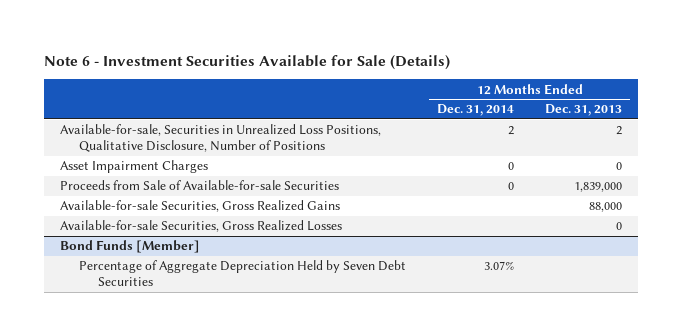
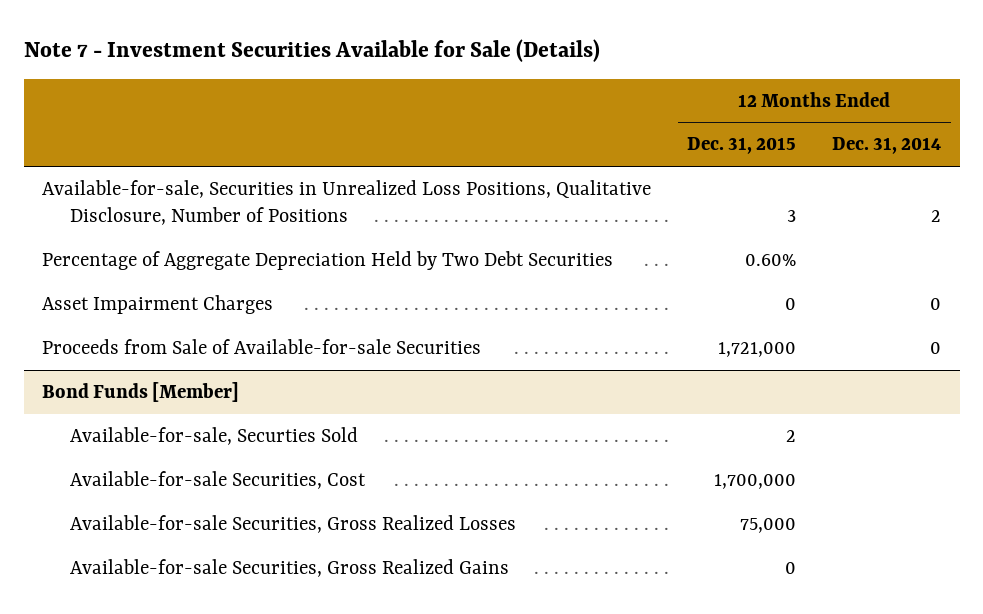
- Note 6 - Investment Securities Available for Sale (Details)
+ Note 7 - Investment Securities Available for Sale (Details)
- | 12 Months Ended Dec. 31, 2014 | 12 Months Ended Dec. 31, 2013
+ | 12 Months Ended Dec. 31, 2015 | 12 Months Ended Dec. 31, 2014
+ Percentage of Aggregate Depreciation Held by Two Debt Securities | 0.60% |
- Available-for-sale Securities, Gross Realized Gains | | 88,000
- Available-for-sale Securities, Gross Realized Losses | | 0
@ Bond Funds [Member]
- Percentage of Aggregate Depreciation Held by Seven Debt Securities | 3.07% |
+ Available-for-sale, Securties Sold | 2 |
+ Available-for-sale Securities, Cost | 1,700,000 |
+ Available-for-sale Securities, Gross Realized Losses | 75,000 |
+ Available-for-sale Securities, Gross Realized Gains | 0 |

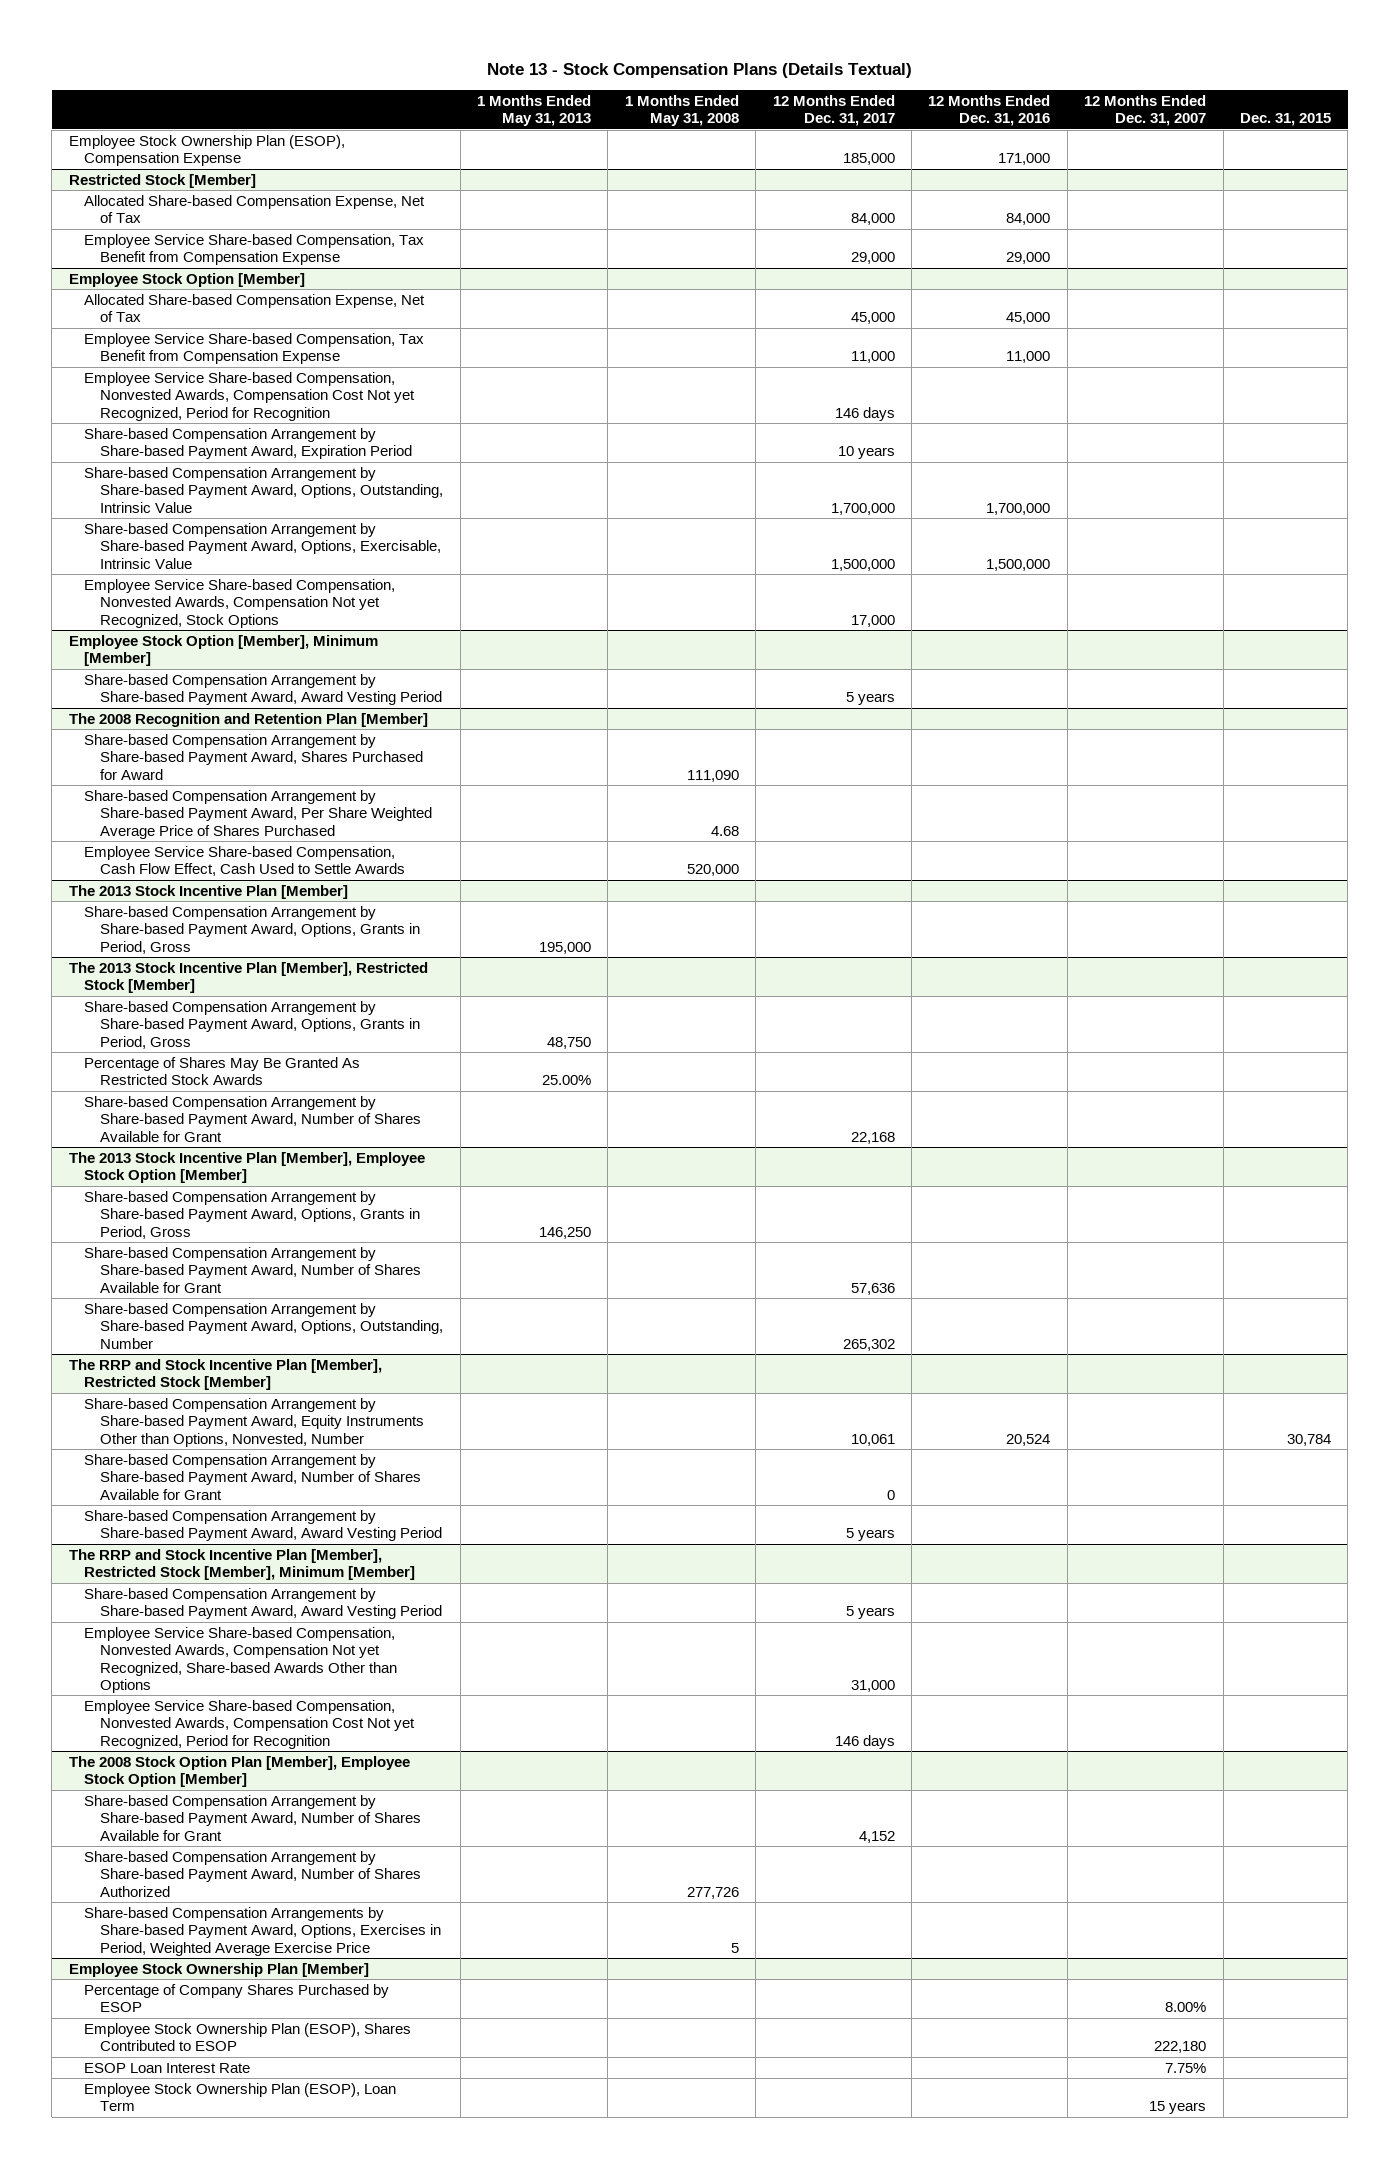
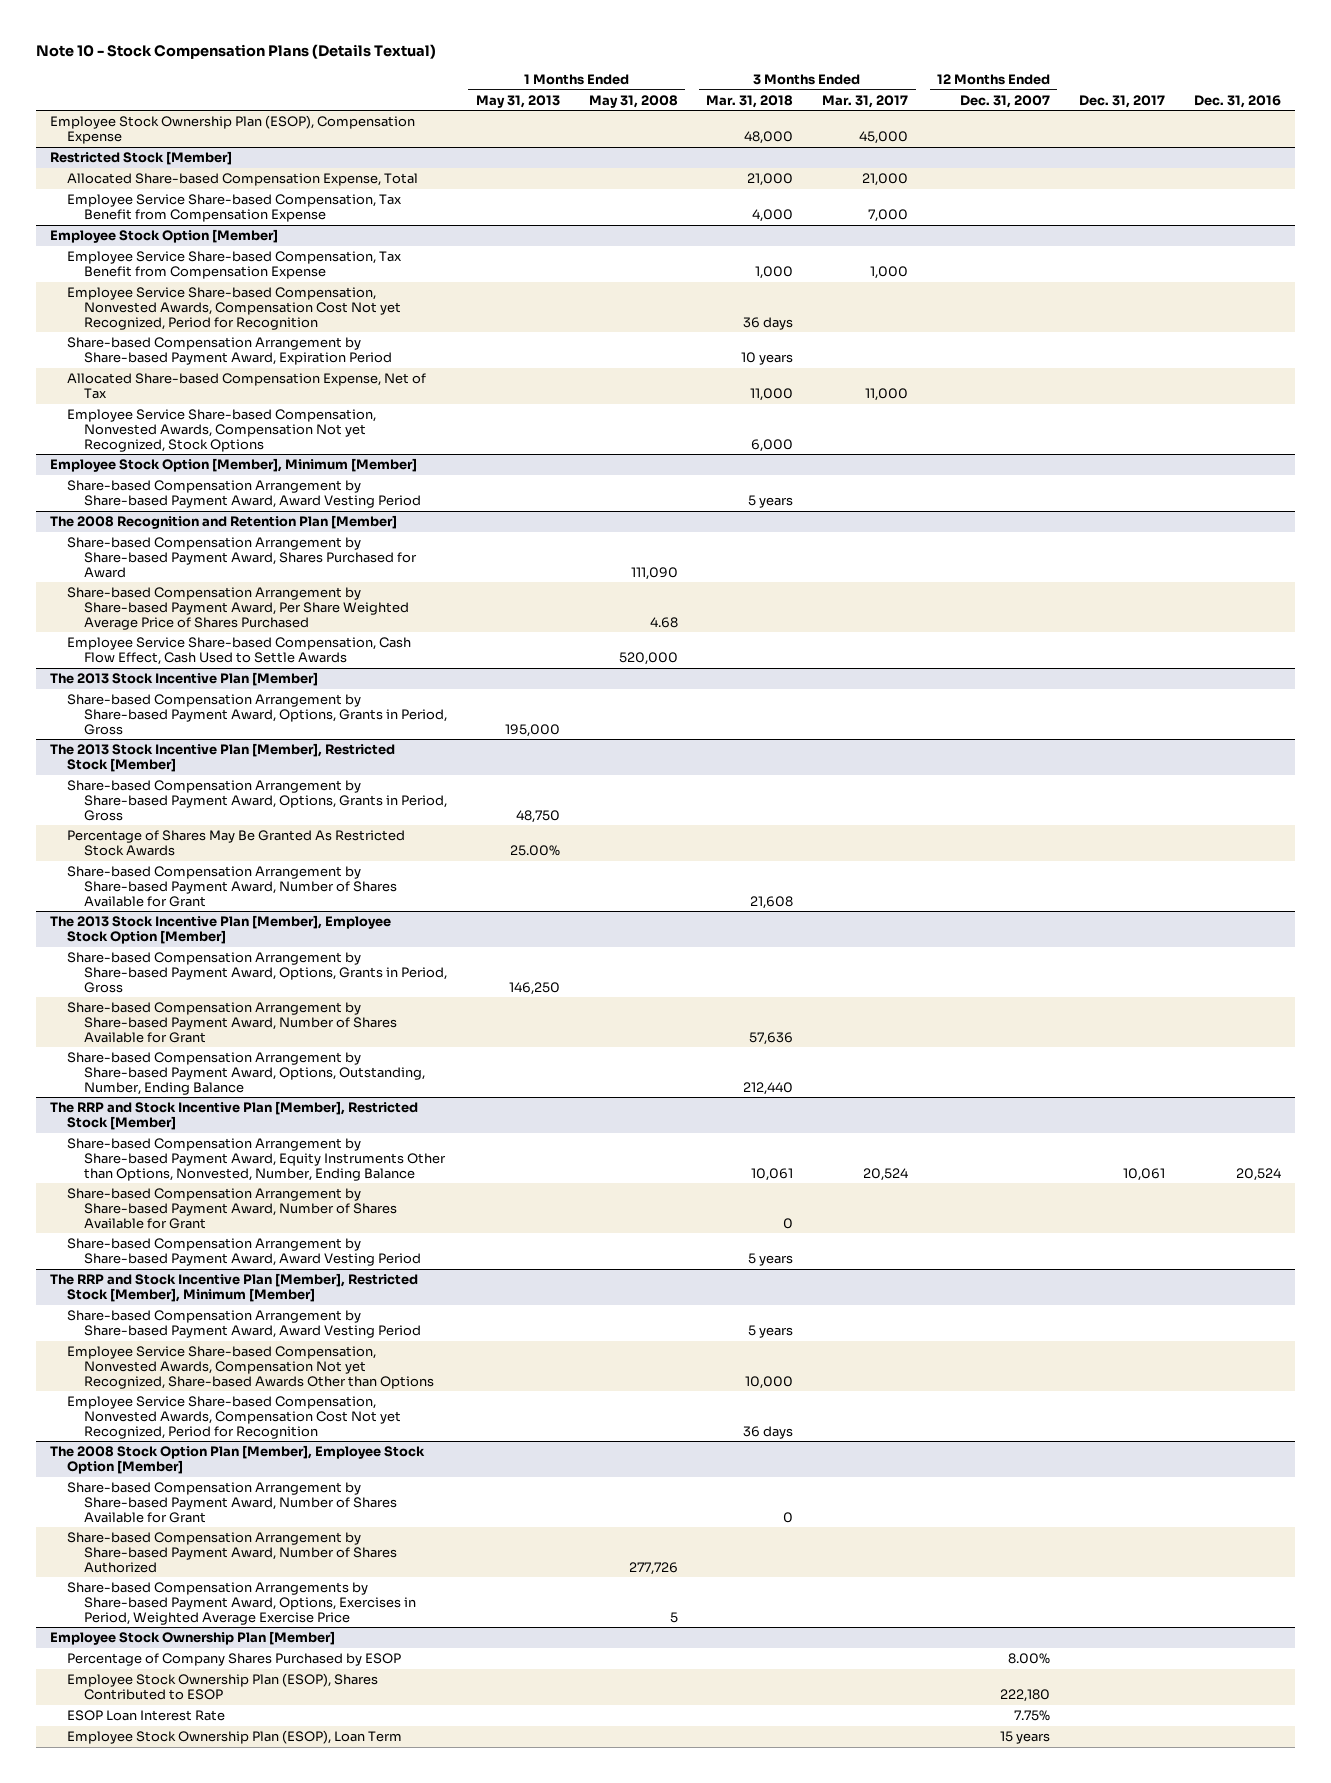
- Note 13 - Stock Compensation Plans (Details Textual)
+ Note 10 - Stock Compensation Plans (Details Textual)
- | 1 Months Ended May 31, 2013 | 1 Months Ended May 31, 2008 | 12 Months Ended Dec. 31, 2017 | 12 Months Ended Dec. 31, 2016 | 12 Months Ended Dec. 31, 2007 | Dec. 31, 2015
+ | 1 Months Ended May 31, 2013 | 1 Months Ended May 31, 2008 | 3 Months Ended Mar. 31, 2018 | 3 Months Ended Mar. 31, 2017 | 12 Months Ended Dec. 31, 2007 | Dec. 31, 2017 | Dec. 31, 2016
@ Restricted Stock [Member]
- Allocated Share-based Compensation Expense, Net of Tax | | | 84,000 | 84,000 | |
+ Allocated Share-based Compensation Expense, Total | | | 21,000 | 21,000 | | |
@ Employee Stock Option [Member]
- Share-based Compensation Arrangement by Share-based Payment Award, Options, Outstanding, Intrinsic Value | | | 1,700,000 | 1,700,000 | |
- Share-based Compensation Arrangement by Share-based Payment Award, Options, Exercisable, Intrinsic Value | | | 1,500,000 | 1,500,000 | |
moved down: Allocated Share-based Compensation Expense, Net of Tax | | | 11,000 | 11,000 | | |
@ The 2013 Stock Incentive Plan [Member], Employee Stock Option [Member]
- Share-based Compensation Arrangement by Share-based Payment Award, Options, Outstanding, Number | | | 265,302 | | |
+ Share-based Compensation Arrangement by Share-based Payment Award, Options, Outstanding, Number, Ending Balance | | | 212,440 | | | |
@ The RRP and Stock Incentive Plan [Member], Restricted Stock [Member]
- Share-based Compensation Arrangement by Share-based Payment Award, Equity Instruments Other than Options, Nonvested, Number | | | 10,061 | 20,524 | | 30,784
+ Share-based Compensation Arrangement by Share-based Payment Award, Equity Instruments Other than Options, Nonvested, Number, Ending Balance | | | 10,061 | 20,524 | | 10,061 | 20,524

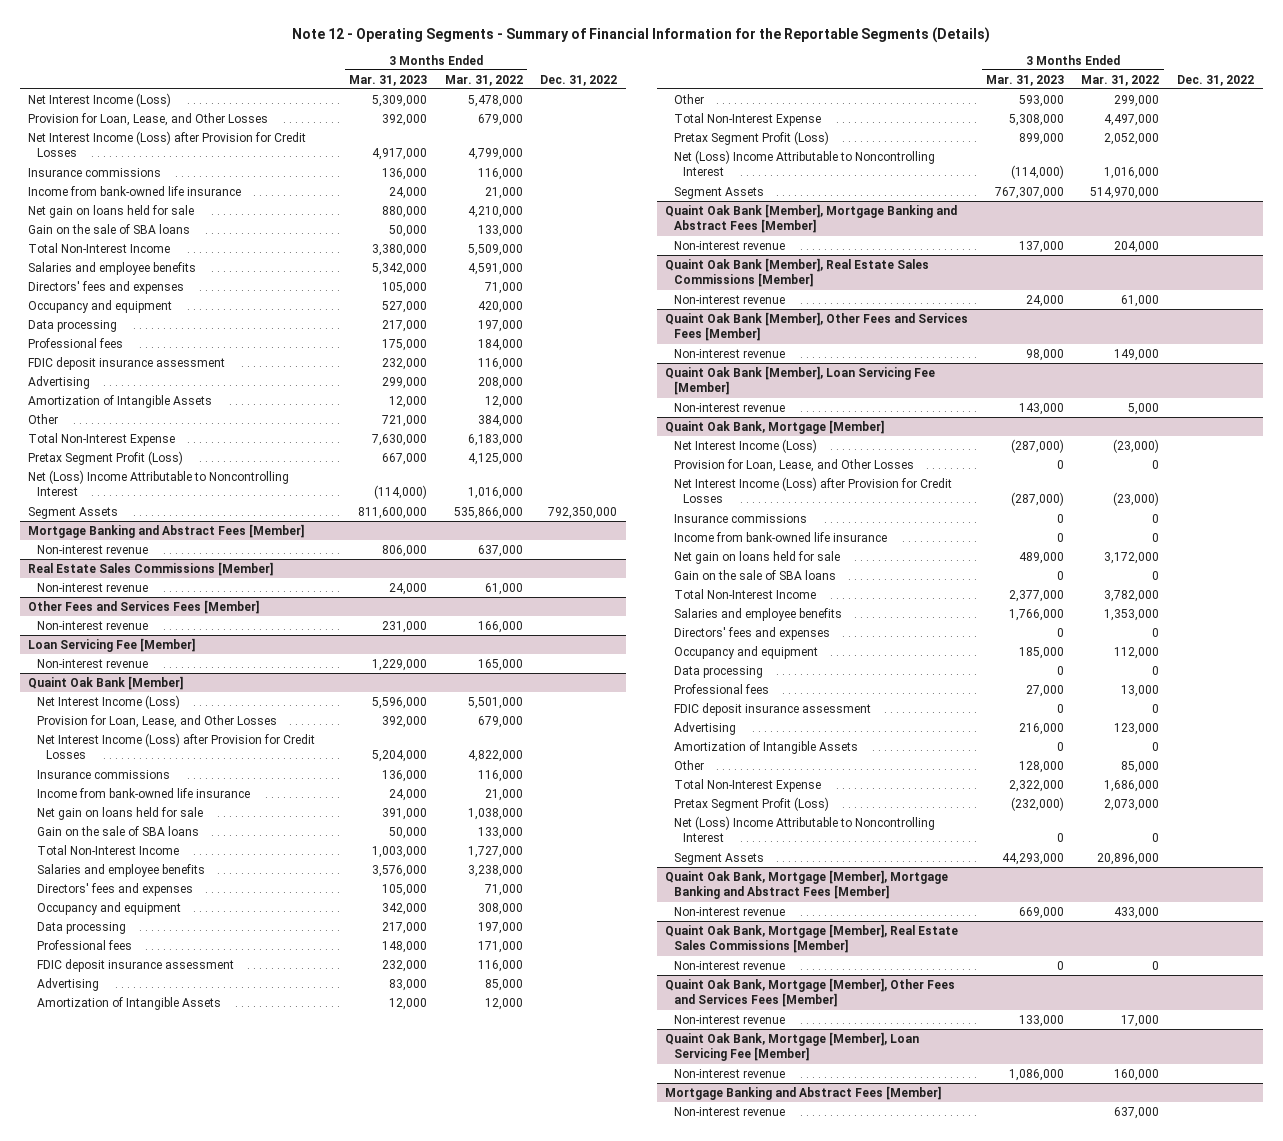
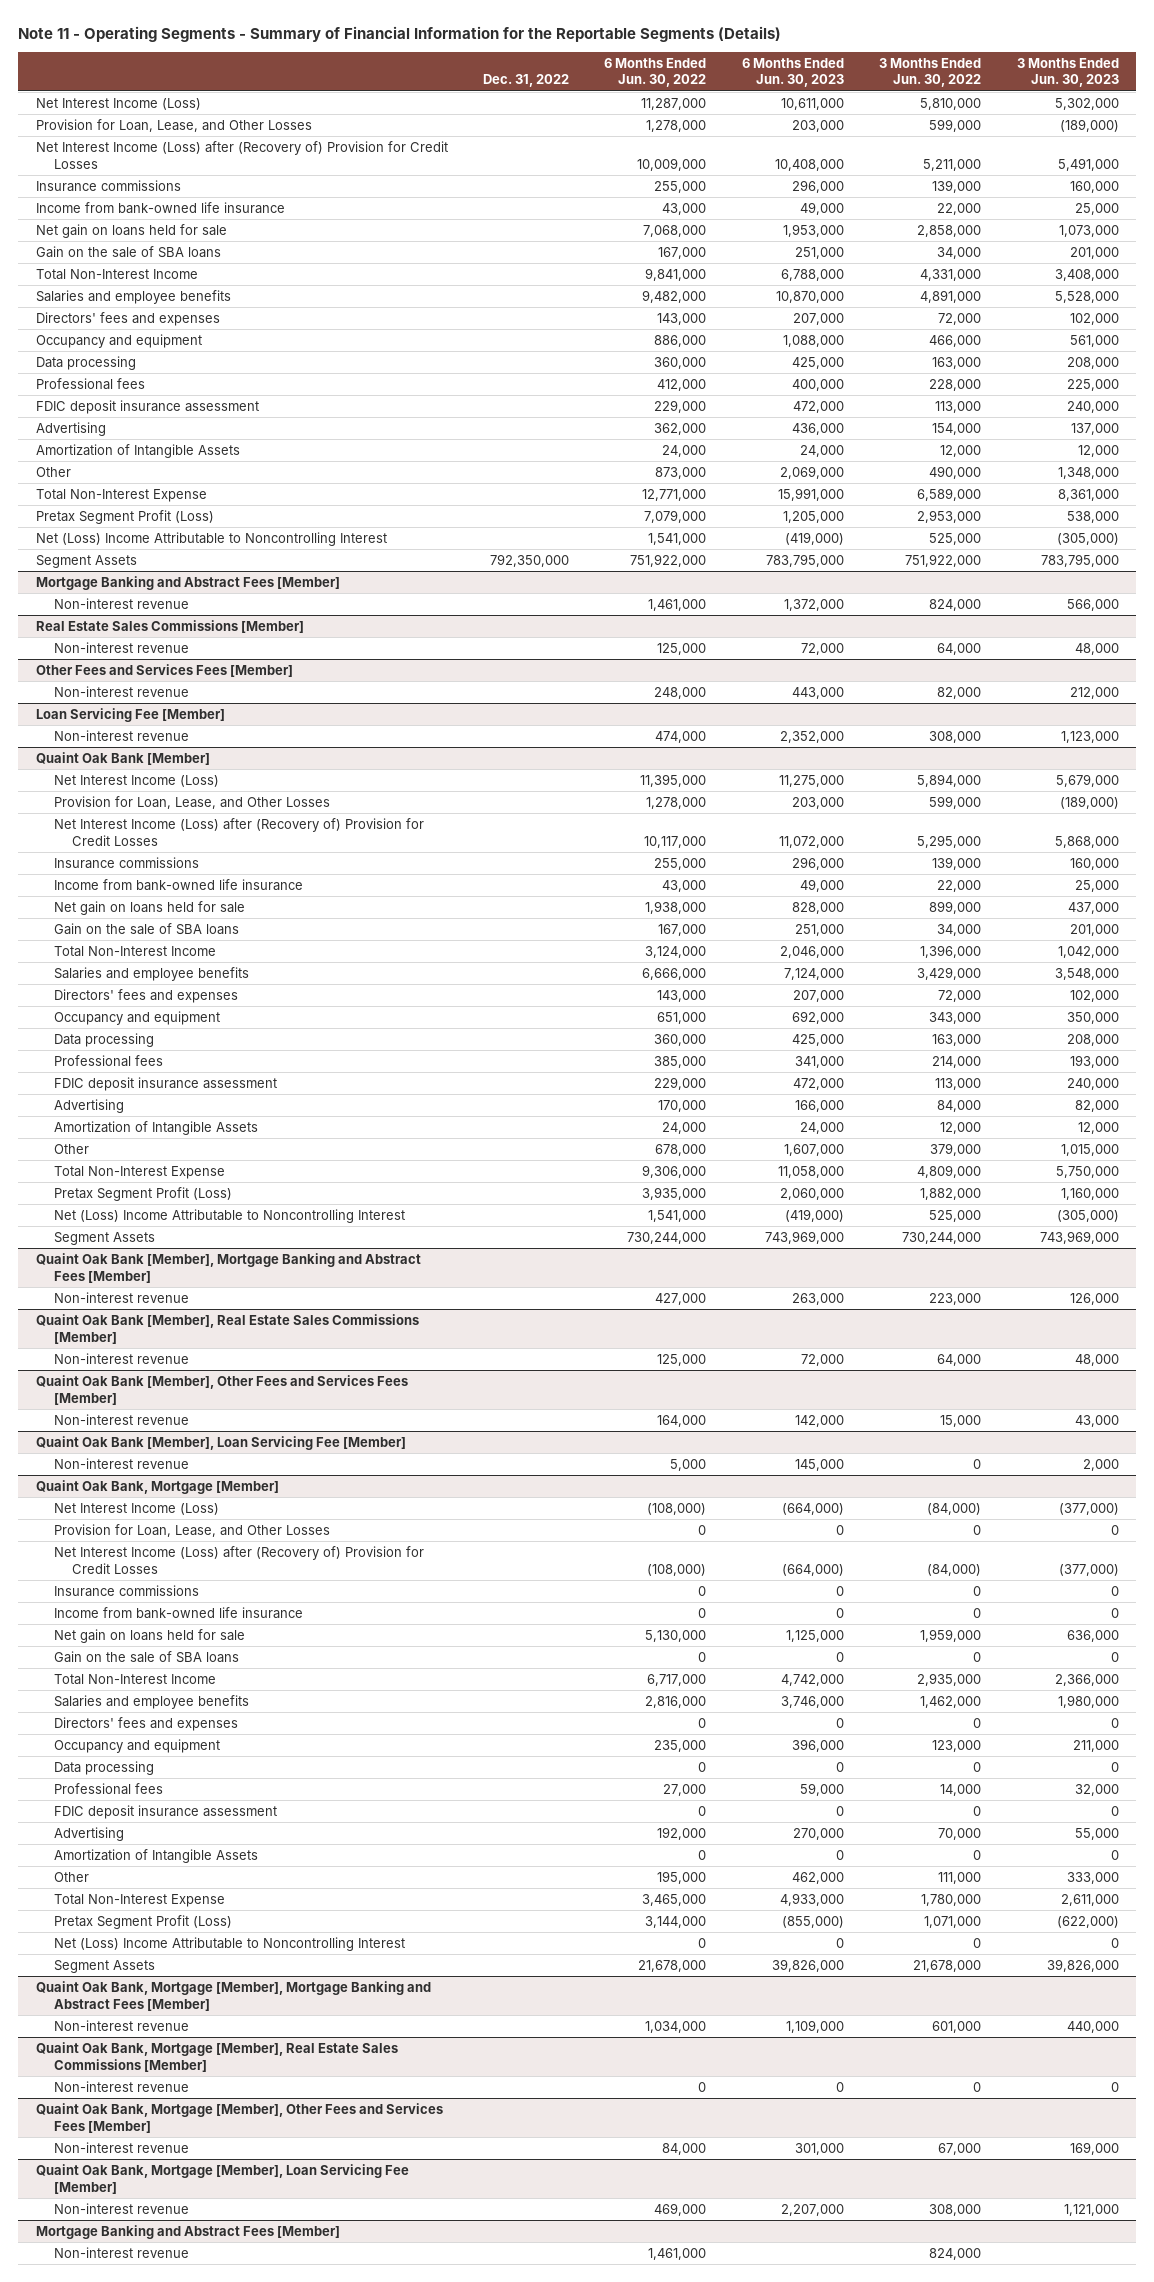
- Note 12 - Operating Segments - Summary of Financial Information for the Reportable Segments (Details)
+ Note 11 - Operating Segments - Summary of Financial Information for the Reportable Segments (Details)
- | 3 Months Ended Mar. 31, 2023 | 3 Months Ended Mar. 31, 2022 | Dec. 31, 2022
+ | Dec. 31, 2022 | 6 Months Ended Jun. 30, 2022 | 6 Months Ended Jun. 30, 2023 | 3 Months Ended Jun. 30, 2022 | 3 Months Ended Jun. 30, 2023
- Net Interest Income (Loss) after Provision for Credit Losses | 4,917,000 | 4,799,000 |
+ Net Interest Income (Loss) after (Recovery of) Provision for Credit Losses | | 10,009,000 | 10,408,000 | 5,211,000 | 5,491,000
@ Quaint Oak Bank [Member]
- Net Interest Income (Loss) after Provision for Credit Losses | 5,204,000 | 4,822,000 |
+ Net Interest Income (Loss) after (Recovery of) Provision for Credit Losses | | 10,117,000 | 11,072,000 | 5,295,000 | 5,868,000
@ Quaint Oak Bank, Mortgage [Member]
- Net Interest Income (Loss) after Provision for Credit Losses | (287,000) | (23,000) |
+ Net Interest Income (Loss) after (Recovery of) Provision for Credit Losses | | (108,000) | (664,000) | (84,000) | (377,000)

